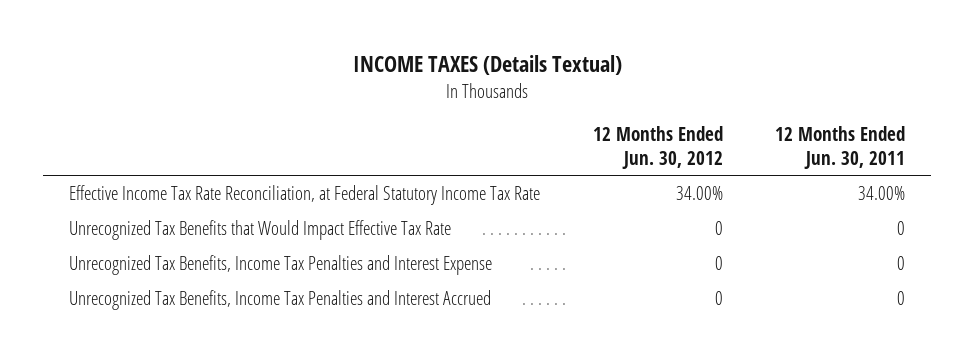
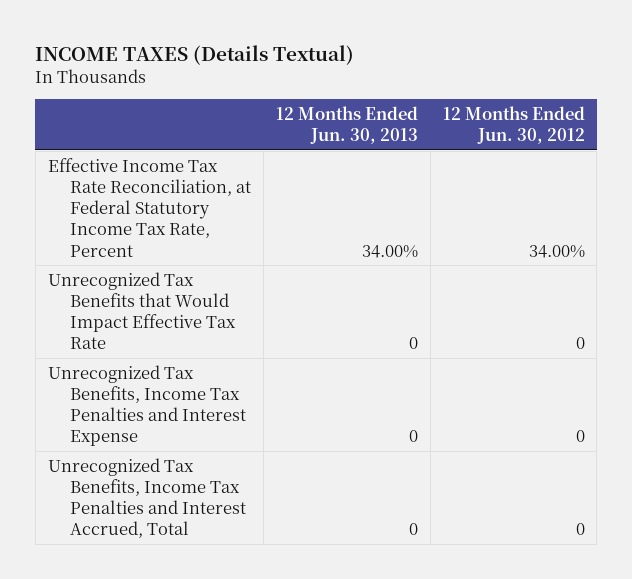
- | 12 Months Ended Jun. 30, 2012 | 12 Months Ended Jun. 30, 2011
+ | 12 Months Ended Jun. 30, 2013 | 12 Months Ended Jun. 30, 2012
- Effective Income Tax Rate Reconciliation, at Federal Statutory Income Tax Rate | 34.00% | 34.00%
+ Effective Income Tax Rate Reconciliation, at Federal Statutory Income Tax Rate, Percent | 34.00% | 34.00%
- Unrecognized Tax Benefits, Income Tax Penalties and Interest Accrued | 0 | 0
+ Unrecognized Tax Benefits, Income Tax Penalties and Interest Accrued, Total | 0 | 0

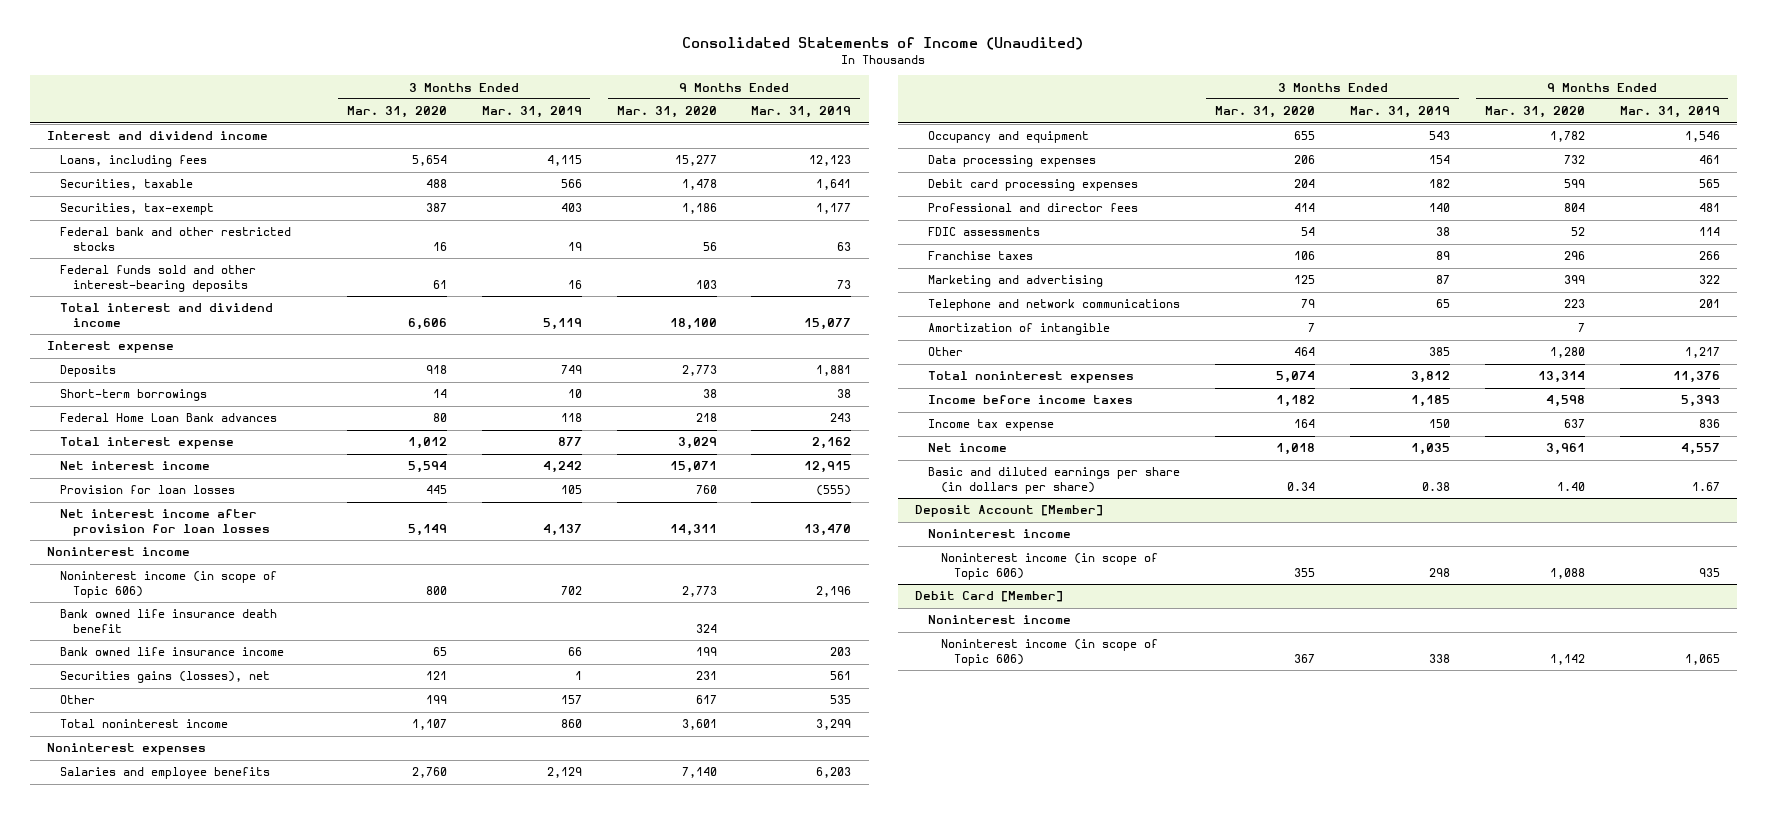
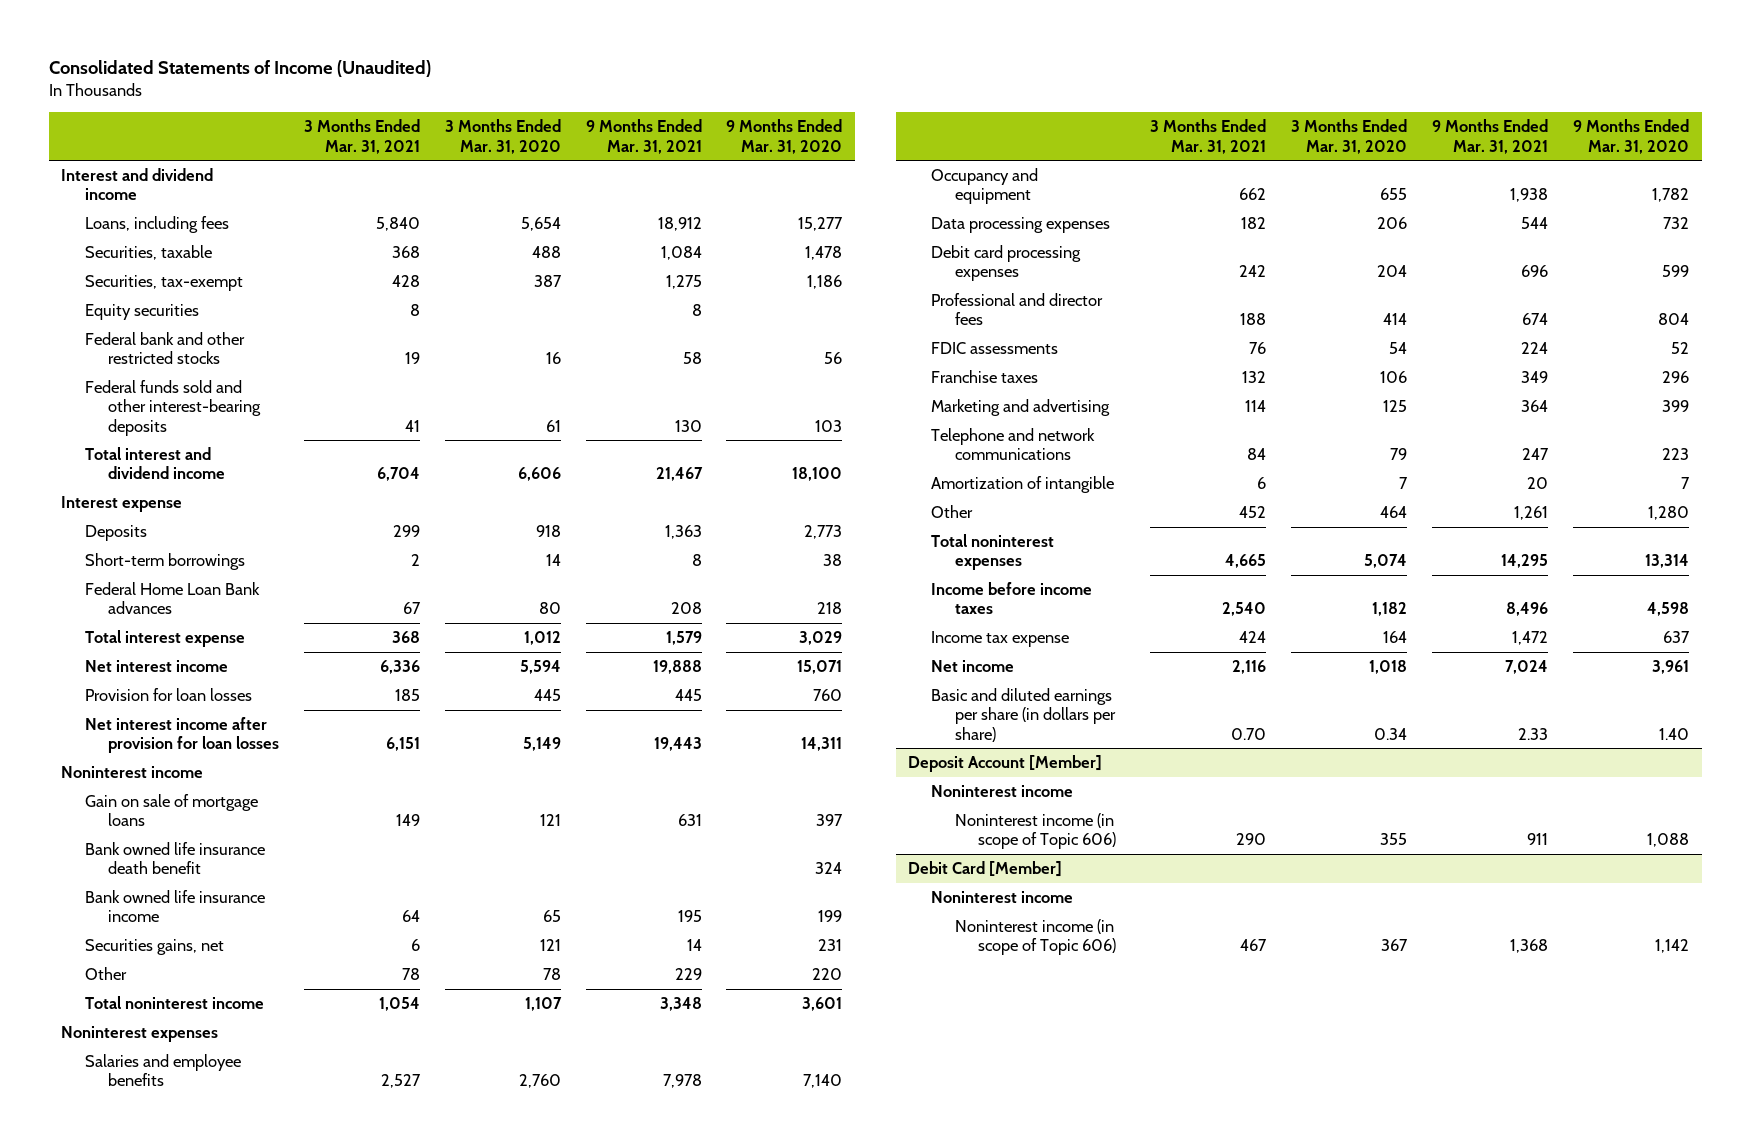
- | 3 Months Ended Mar. 31, 2020 | 3 Months Ended Mar. 31, 2019 | 9 Months Ended Mar. 31, 2020 | 9 Months Ended Mar. 31, 2019
+ | 3 Months Ended Mar. 31, 2021 | 3 Months Ended Mar. 31, 2020 | 9 Months Ended Mar. 31, 2021 | 9 Months Ended Mar. 31, 2020
+ Equity securities | 8 | | 8 |
- Noninterest income (in scope of Topic 606) | 800 | 702 | 2,773 | 2,196
+ Gain on sale of mortgage loans | 149 | 121 | 631 | 397
- Securities gains (losses), net | 121 | 1 | 231 | 561
- Other | 199 | 157 | 617 | 535
+ Securities gains, net | 6 | 121 | 14 | 231
+ Other | 78 | 78 | 229 | 220

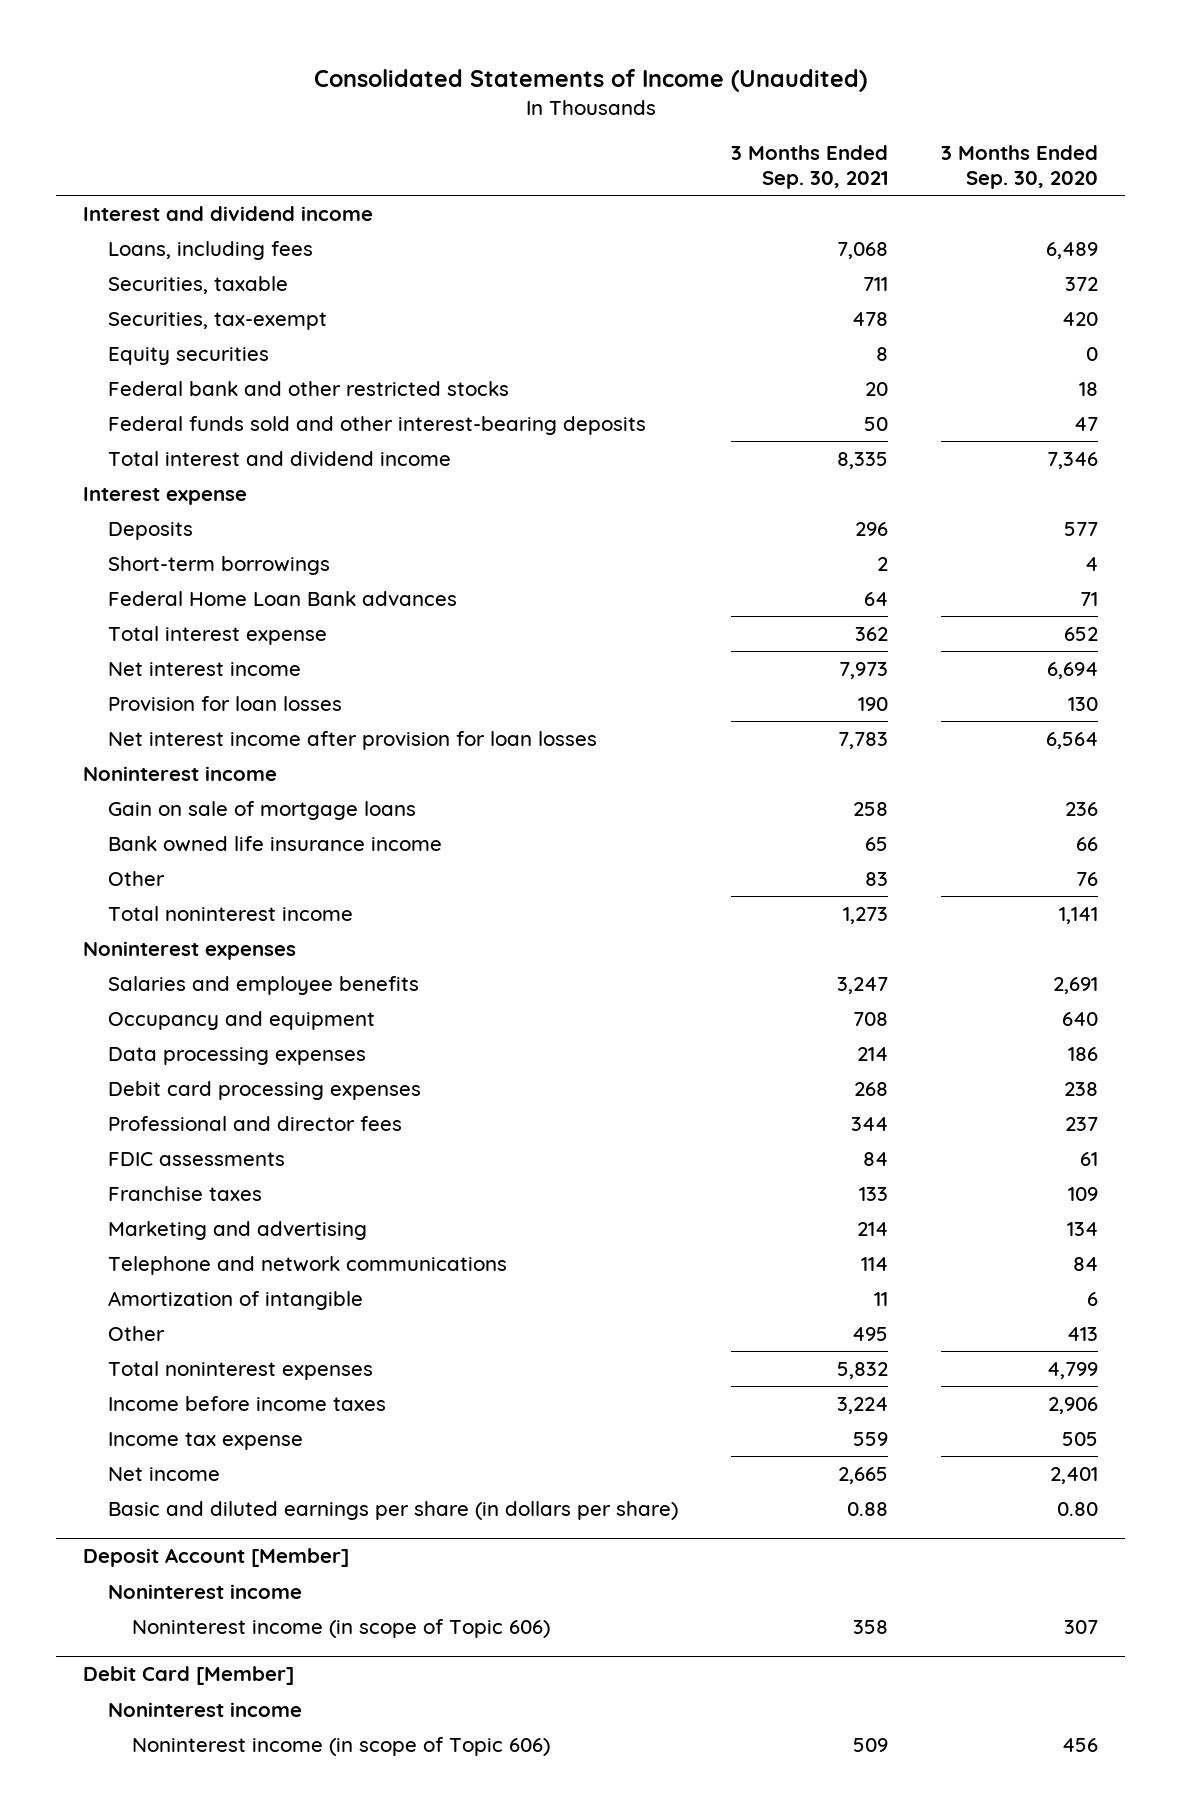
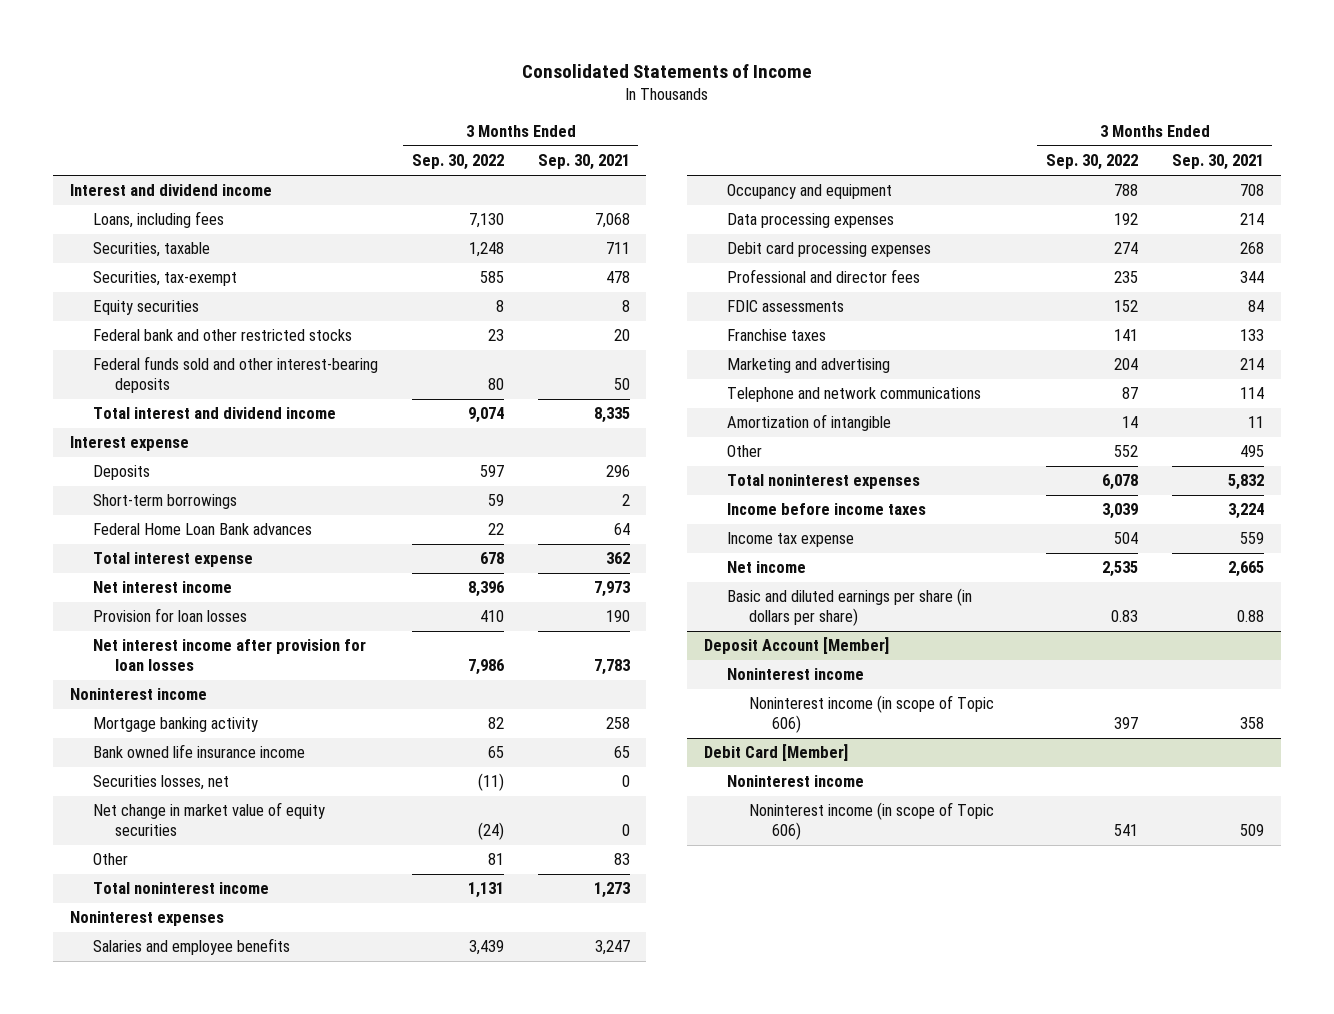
- Consolidated Statements of Income (Unaudited)
+ Consolidated Statements of Income
- | 3 Months Ended Sep. 30, 2021 | 3 Months Ended Sep. 30, 2020
+ | 3 Months Ended Sep. 30, 2022 | 3 Months Ended Sep. 30, 2021
- Gain on sale of mortgage loans | 258 | 236
+ Mortgage banking activity | 82 | 258
+ Securities losses, net | (11) | 0
+ Net change in market value of equity securities | (24) | 0

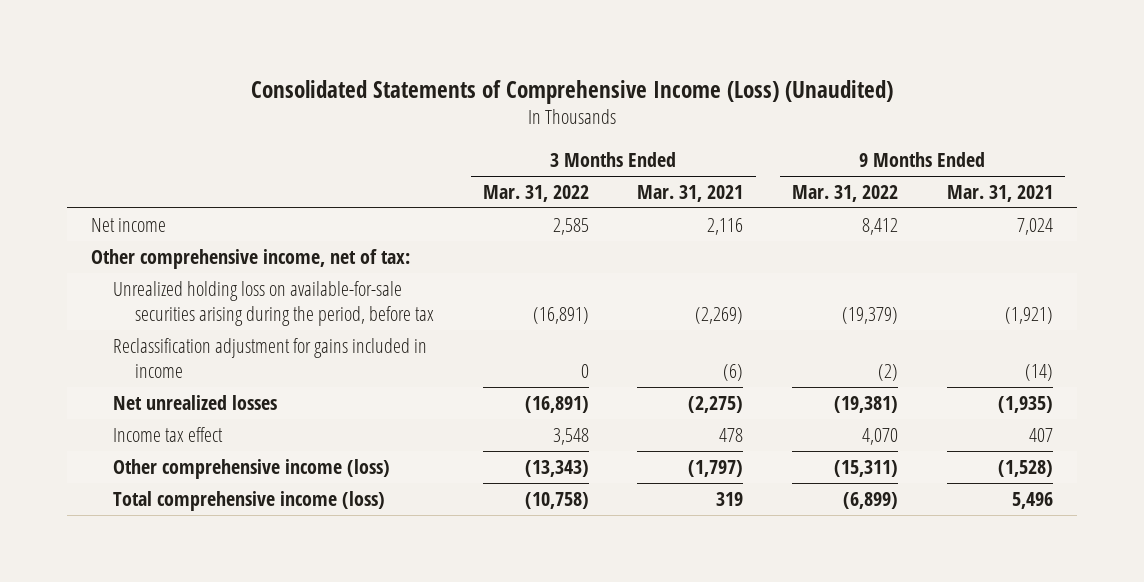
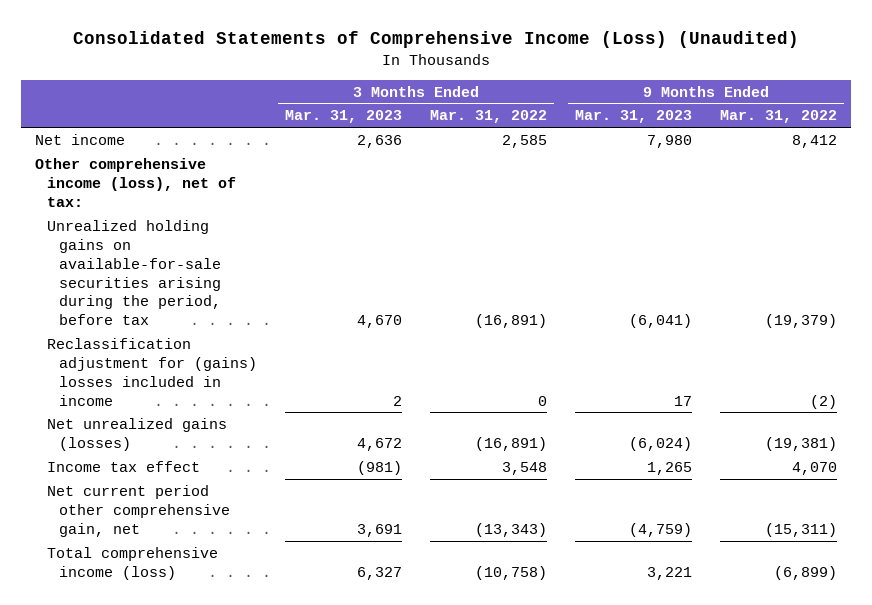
- | 3 Months Ended Mar. 31, 2022 | 3 Months Ended Mar. 31, 2021 | 9 Months Ended Mar. 31, 2022 | 9 Months Ended Mar. 31, 2021
+ | 3 Months Ended Mar. 31, 2023 | 3 Months Ended Mar. 31, 2022 | 9 Months Ended Mar. 31, 2023 | 9 Months Ended Mar. 31, 2022
- Other comprehensive income, net of tax:
- Unrealized holding loss on available-for-sale securities arising during the period, before tax | (16,891) | (2,269) | (19,379) | (1,921)
- Reclassification adjustment for gains included in income | 0 | (6) | (2) | (14)
- Net unrealized losses | (16,891) | (2,275) | (19,381) | (1,935)
+ Other comprehensive income (loss), net of tax:
+ Unrealized holding gains on available-for-sale securities arising during the period, before tax | 4,670 | (16,891) | (6,041) | (19,379)
+ Reclassification adjustment for (gains) losses included in income | 2 | 0 | 17 | (2)
+ Net unrealized gains (losses) | 4,672 | (16,891) | (6,024) | (19,381)
- Other comprehensive income (loss) | (13,343) | (1,797) | (15,311) | (1,528)
+ Net current period other comprehensive gain, net | 3,691 | (13,343) | (4,759) | (15,311)

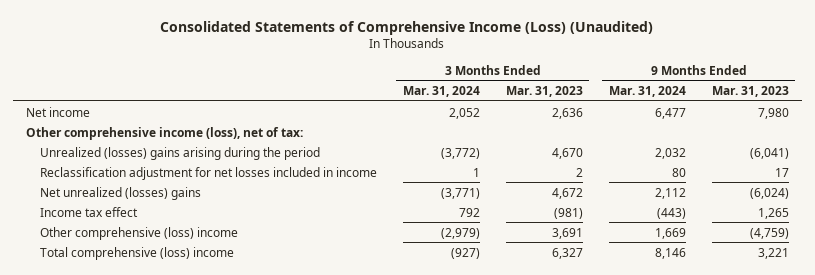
- | 3 Months Ended Mar. 31, 2023 | 3 Months Ended Mar. 31, 2022 | 9 Months Ended Mar. 31, 2023 | 9 Months Ended Mar. 31, 2022
+ | 3 Months Ended Mar. 31, 2024 | 3 Months Ended Mar. 31, 2023 | 9 Months Ended Mar. 31, 2024 | 9 Months Ended Mar. 31, 2023
- Unrealized holding gains on available-for-sale securities arising during the period, before tax | 4,670 | (16,891) | (6,041) | (19,379)
- Reclassification adjustment for (gains) losses included in income | 2 | 0 | 17 | (2)
- Net unrealized gains (losses) | 4,672 | (16,891) | (6,024) | (19,381)
+ Unrealized (losses) gains arising during the period | (3,772) | 4,670 | 2,032 | (6,041)
+ Reclassification adjustment for net losses included in income | 1 | 2 | 80 | 17
+ Net unrealized (losses) gains | (3,771) | 4,672 | 2,112 | (6,024)
- Net current period other comprehensive gain, net | 3,691 | (13,343) | (4,759) | (15,311)
- Total comprehensive income (loss) | 6,327 | (10,758) | 3,221 | (6,899)
+ Other comprehensive (loss) income | (2,979) | 3,691 | 1,669 | (4,759)
+ Total comprehensive (loss) income | (927) | 6,327 | 8,146 | 3,221

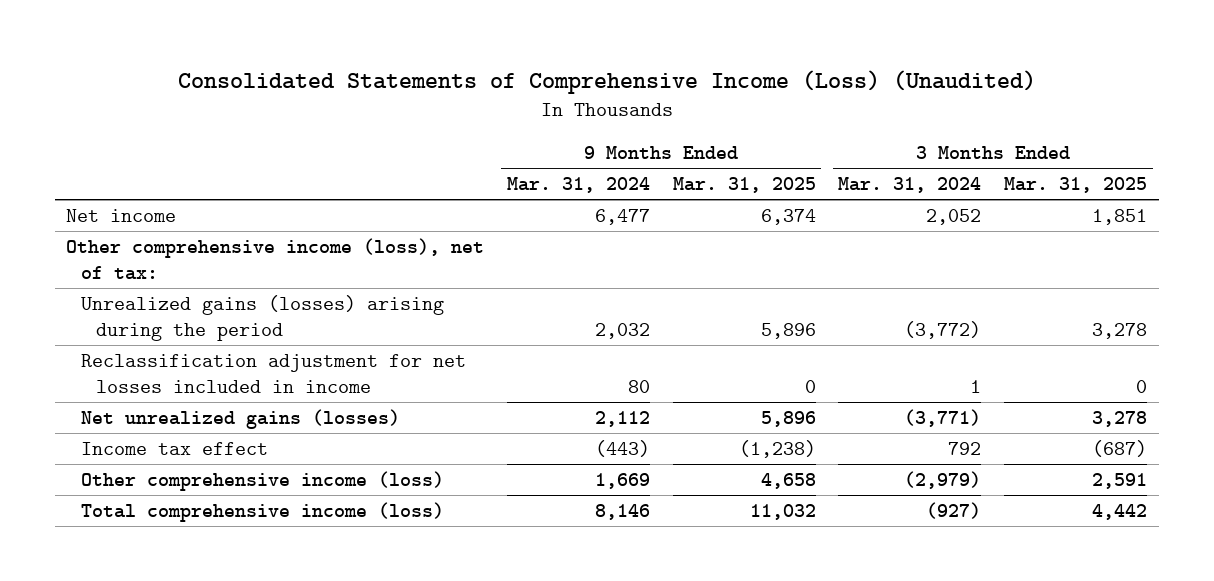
- | 3 Months Ended Mar. 31, 2024 | 3 Months Ended Mar. 31, 2023 | 9 Months Ended Mar. 31, 2024 | 9 Months Ended Mar. 31, 2023
+ | 9 Months Ended Mar. 31, 2024 | 9 Months Ended Mar. 31, 2025 | 3 Months Ended Mar. 31, 2024 | 3 Months Ended Mar. 31, 2025
- Unrealized (losses) gains arising during the period | (3,772) | 4,670 | 2,032 | (6,041)
+ Unrealized gains (losses) arising during the period | 2,032 | 5,896 | (3,772) | 3,278
- Net unrealized (losses) gains | (3,771) | 4,672 | 2,112 | (6,024)
+ Net unrealized gains (losses) | 2,112 | 5,896 | (3,771) | 3,278
- Other comprehensive (loss) income | (2,979) | 3,691 | 1,669 | (4,759)
- Total comprehensive (loss) income | (927) | 6,327 | 8,146 | 3,221
+ Other comprehensive income (loss) | 1,669 | 4,658 | (2,979) | 2,591
+ Total comprehensive income (loss) | 8,146 | 11,032 | (927) | 4,442

